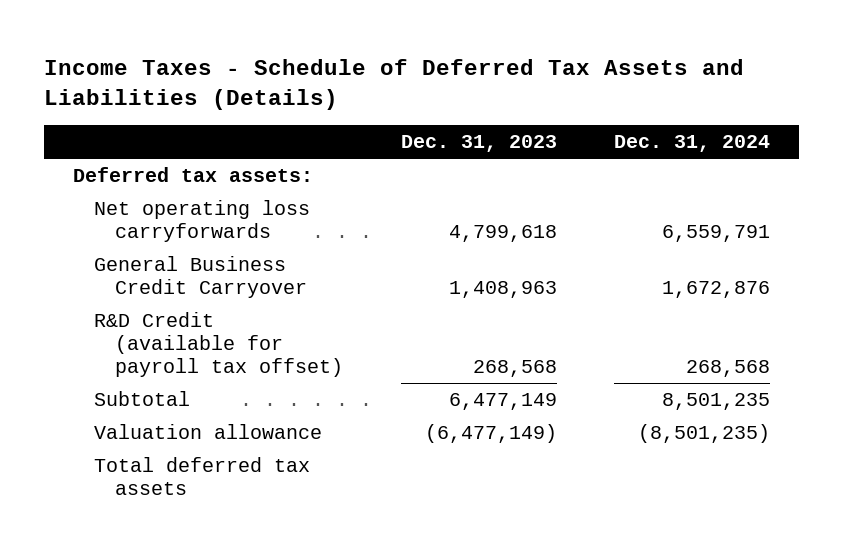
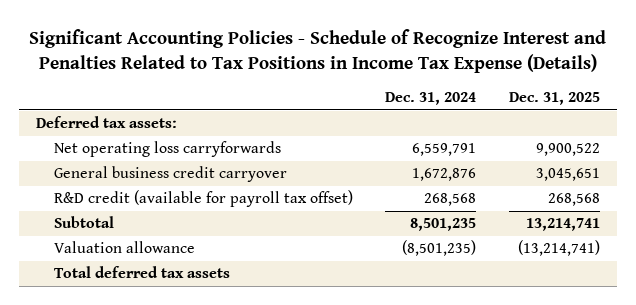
- Income Taxes - Schedule of Deferred Tax Assets and Liabilities (Details)
+ Significant Accounting Policies - Schedule of Recognize Interest and Penalties Related to Tax Positions in Income Tax Expense (Details)
- | Dec. 31, 2023 | Dec. 31, 2024
+ | Dec. 31, 2024 | Dec. 31, 2025
- General Business Credit Carryover | 1,408,963 | 1,672,876
- R&D Credit (available for payroll tax offset) | 268,568 | 268,568
+ General business credit carryover | 1,672,876 | 3,045,651
+ R&D credit (available for payroll tax offset) | 268,568 | 268,568

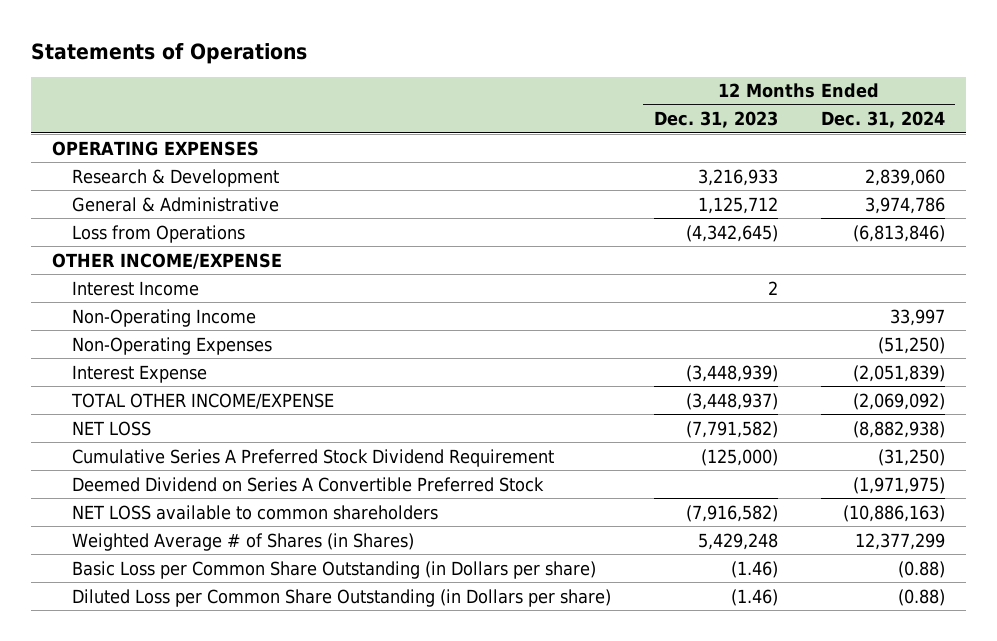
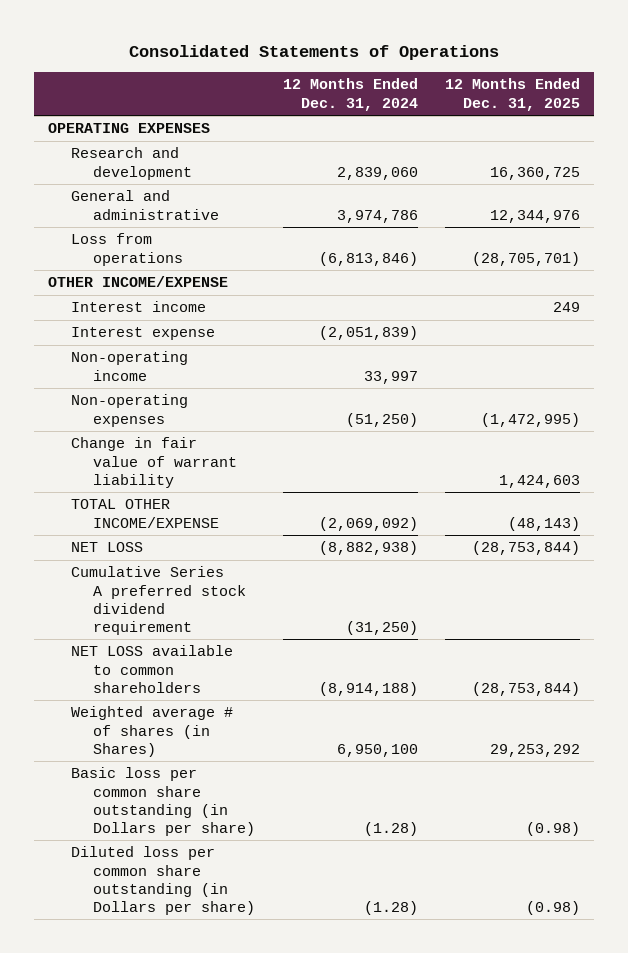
- Statements of Operations
+ Consolidated Statements of Operations
- | 12 Months Ended Dec. 31, 2023 | 12 Months Ended Dec. 31, 2024
+ | 12 Months Ended Dec. 31, 2024 | 12 Months Ended Dec. 31, 2025
- Research & Development | 3,216,933 | 2,839,060
- General & Administrative | 1,125,712 | 3,974,786
- Loss from Operations | (4,342,645) | (6,813,846)
+ Research and development | 2,839,060 | 16,360,725
+ General and administrative | 3,974,786 | 12,344,976
+ Loss from operations | (6,813,846) | (28,705,701)
- Interest Income | 2 |
- Non-Operating Income | | 33,997
- Non-Operating Expenses | | (51,250)
- Interest Expense | (3,448,939) | (2,051,839)
+ Interest income | | 249
+ Interest expense | (2,051,839) |
+ Non-operating income | 33,997 |
+ Non-operating expenses | (51,250) | (1,472,995)
+ Change in fair value of warrant liability | | 1,424,603
- Cumulative Series A Preferred Stock Dividend Requirement | (125,000) | (31,250)
- Deemed Dividend on Series A Convertible Preferred Stock | | (1,971,975)
- NET LOSS available to common shareholders | (7,916,582) | (10,886,163)
- Weighted Average # of Shares (in Shares) | 5,429,248 | 12,377,299
- Basic Loss per Common Share Outstanding (in Dollars per share) | (1.46) | (0.88)
- Diluted Loss per Common Share Outstanding (in Dollars per share) | (1.46) | (0.88)
+ Cumulative Series A preferred stock dividend requirement | (31,250) |
+ NET LOSS available to common shareholders | (8,914,188) | (28,753,844)
+ Weighted average # of shares (in Shares) | 6,950,100 | 29,253,292
+ Basic loss per common share outstanding (in Dollars per share) | (1.28) | (0.98)
+ Diluted loss per common share outstanding (in Dollars per share) | (1.28) | (0.98)

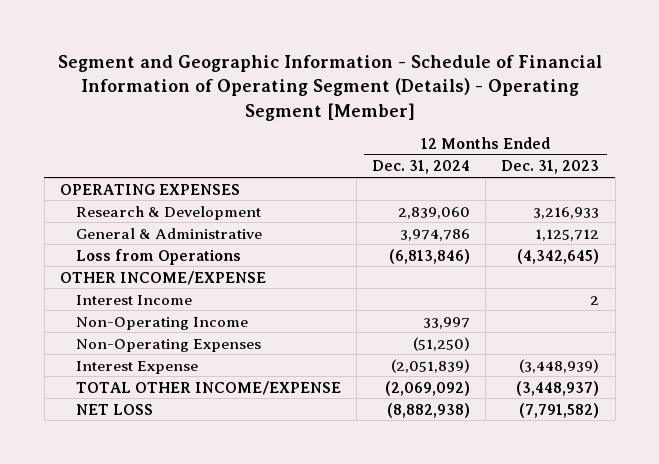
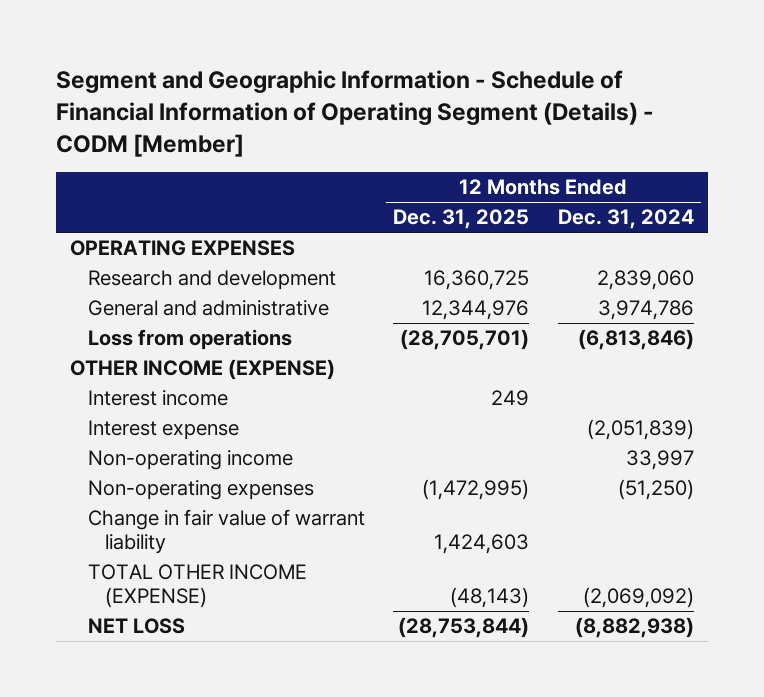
- Segment and Geographic Information - Schedule of Financial Information of Operating Segment (Details) - Operating Segment [Member]
+ Segment and Geographic Information - Schedule of Financial Information of Operating Segment (Details) - CODM [Member]
- | 12 Months Ended Dec. 31, 2024 | 12 Months Ended Dec. 31, 2023
+ | 12 Months Ended Dec. 31, 2025 | 12 Months Ended Dec. 31, 2024
- Research & Development | 2,839,060 | 3,216,933
- General & Administrative | 3,974,786 | 1,125,712
- Loss from Operations | (6,813,846) | (4,342,645)
- OTHER INCOME/EXPENSE
- Interest Income | | 2
- Non-Operating Income | 33,997 |
- Non-Operating Expenses | (51,250) |
- Interest Expense | (2,051,839) | (3,448,939)
- TOTAL OTHER INCOME/EXPENSE | (2,069,092) | (3,448,937)
+ Research and development | 16,360,725 | 2,839,060
+ General and administrative | 12,344,976 | 3,974,786
+ Loss from operations | (28,705,701) | (6,813,846)
+ OTHER INCOME (EXPENSE)
+ Interest income | 249 |
+ Interest expense | | (2,051,839)
+ Non-operating income | | 33,997
+ Non-operating expenses | (1,472,995) | (51,250)
+ Change in fair value of warrant liability | 1,424,603 |
+ TOTAL OTHER INCOME (EXPENSE) | (48,143) | (2,069,092)

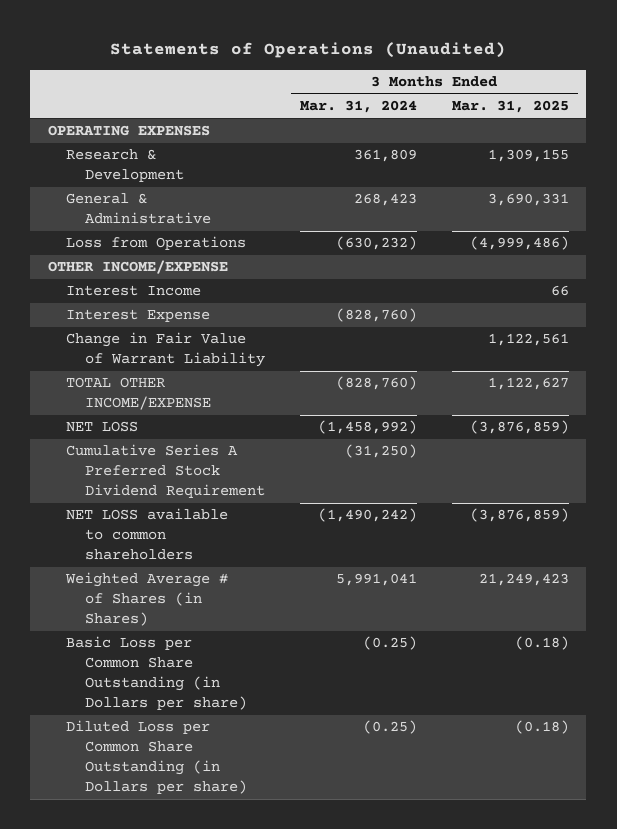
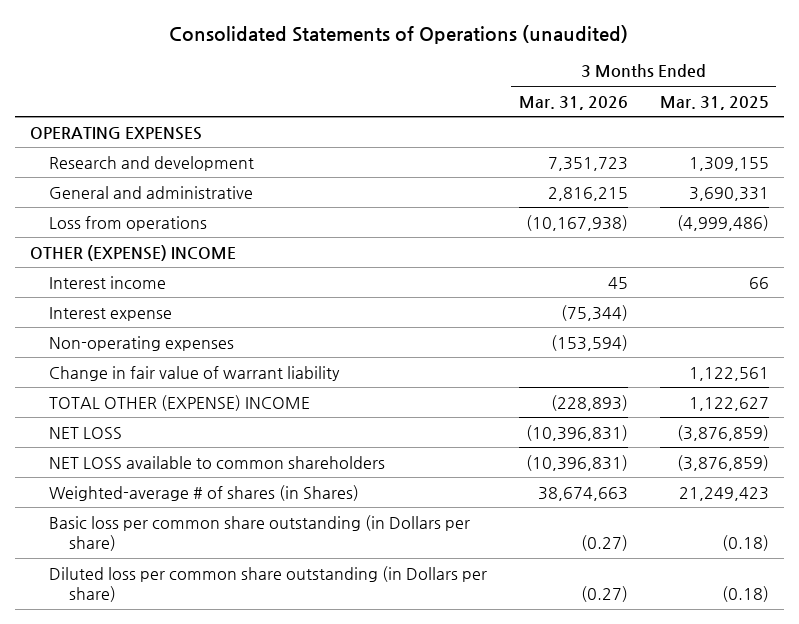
- Statements of Operations (Unaudited)
+ Consolidated Statements of Operations (unaudited)
- | 3 Months Ended Mar. 31, 2024 | 3 Months Ended Mar. 31, 2025
+ | 3 Months Ended Mar. 31, 2026 | 3 Months Ended Mar. 31, 2025
- Research & Development | 361,809 | 1,309,155
- General & Administrative | 268,423 | 3,690,331
- Loss from Operations | (630,232) | (4,999,486)
- OTHER INCOME/EXPENSE
- Interest Income | | 66
- Interest Expense | (828,760) |
- Change in Fair Value of Warrant Liability | | 1,122,561
- TOTAL OTHER INCOME/EXPENSE | (828,760) | 1,122,627
+ Research and development | 7,351,723 | 1,309,155
+ General and administrative | 2,816,215 | 3,690,331
+ Loss from operations | (10,167,938) | (4,999,486)
+ OTHER (EXPENSE) INCOME
+ Interest income | 45 | 66
+ Interest expense | (75,344) |
+ Non-operating expenses | (153,594) |
+ Change in fair value of warrant liability | | 1,122,561
+ TOTAL OTHER (EXPENSE) INCOME | (228,893) | 1,122,627
- Cumulative Series A Preferred Stock Dividend Requirement | (31,250) |
- Weighted Average # of Shares (in Shares) | 5,991,041 | 21,249,423
- Basic Loss per Common Share Outstanding (in Dollars per share) | (0.25) | (0.18)
- Diluted Loss per Common Share Outstanding (in Dollars per share) | (0.25) | (0.18)
+ Weighted-average # of shares (in Shares) | 38,674,663 | 21,249,423
+ Basic loss per common share outstanding (in Dollars per share) | (0.27) | (0.18)
+ Diluted loss per common share outstanding (in Dollars per share) | (0.27) | (0.18)

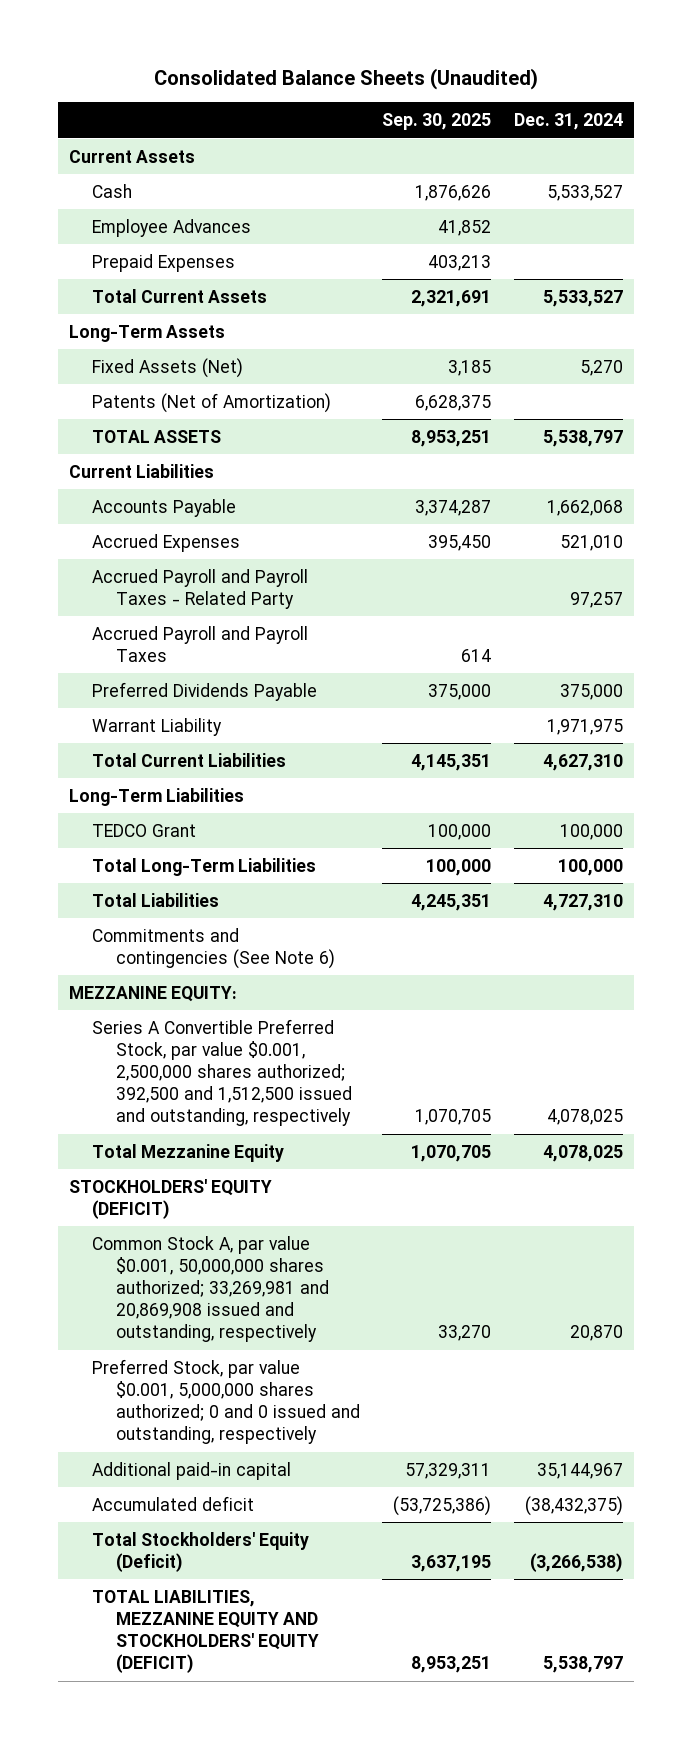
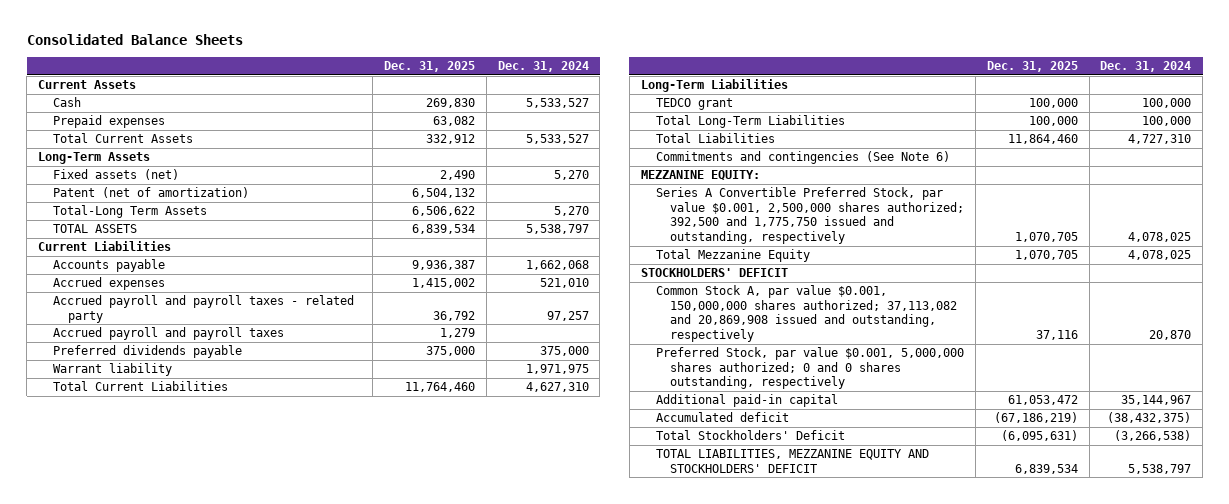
- Consolidated Balance Sheets (Unaudited)
+ Consolidated Balance Sheets
- | Sep. 30, 2025 | Dec. 31, 2024
+ | Dec. 31, 2025 | Dec. 31, 2024
- Employee Advances | 41,852 |
- Prepaid Expenses | 403,213 |
+ Prepaid expenses | 63,082 |
- Fixed Assets (Net) | 3,185 | 5,270
- Patents (Net of Amortization) | 6,628,375 |
+ Fixed assets (net) | 2,490 | 5,270
+ Patent (net of amortization) | 6,504,132 |
+ Total-Long Term Assets | 6,506,622 | 5,270
- Accounts Payable | 3,374,287 | 1,662,068
- Accrued Expenses | 395,450 | 521,010
- Accrued Payroll and Payroll Taxes - Related Party | | 97,257
- Accrued Payroll and Payroll Taxes | 614 |
- Preferred Dividends Payable | 375,000 | 375,000
- Warrant Liability | | 1,971,975
+ Accounts payable | 9,936,387 | 1,662,068
+ Accrued expenses | 1,415,002 | 521,010
+ Accrued payroll and payroll taxes - related party | 36,792 | 97,257
+ Accrued payroll and payroll taxes | 1,279 |
+ Preferred dividends payable | 375,000 | 375,000
+ Warrant liability | | 1,971,975
- TEDCO Grant | 100,000 | 100,000
+ TEDCO grant | 100,000 | 100,000
- Series A Convertible Preferred Stock, par value $0.001, 2,500,000 shares authorized; 392,500 and 1,512,500 issued and outstanding, respectively | 1,070,705 | 4,078,025
+ Series A Convertible Preferred Stock, par value $0.001, 2,500,000 shares authorized; 392,500 and 1,775,750 issued and outstanding, respectively | 1,070,705 | 4,078,025
- STOCKHOLDERS' EQUITY (DEFICIT)
- Common Stock A, par value $0.001, 50,000,000 shares authorized; 33,269,981 and 20,869,908 issued and outstanding, respectively | 33,270 | 20,870
- Preferred Stock, par value $0.001, 5,000,000 shares authorized; 0 and 0 issued and outstanding, respectively
+ STOCKHOLDERS' DEFICIT
+ Common Stock A, par value $0.001, 150,000,000 shares authorized; 37,113,082 and 20,869,908 issued and outstanding, respectively | 37,116 | 20,870
+ Preferred Stock, par value $0.001, 5,000,000 shares authorized; 0 and 0 shares outstanding, respectively
- Total Stockholders' Equity (Deficit) | 3,637,195 | (3,266,538)
- TOTAL LIABILITIES, MEZZANINE EQUITY AND STOCKHOLDERS' EQUITY (DEFICIT) | 8,953,251 | 5,538,797
+ Total Stockholders' Deficit | (6,095,631) | (3,266,538)
+ TOTAL LIABILITIES, MEZZANINE EQUITY AND STOCKHOLDERS' DEFICIT | 6,839,534 | 5,538,797

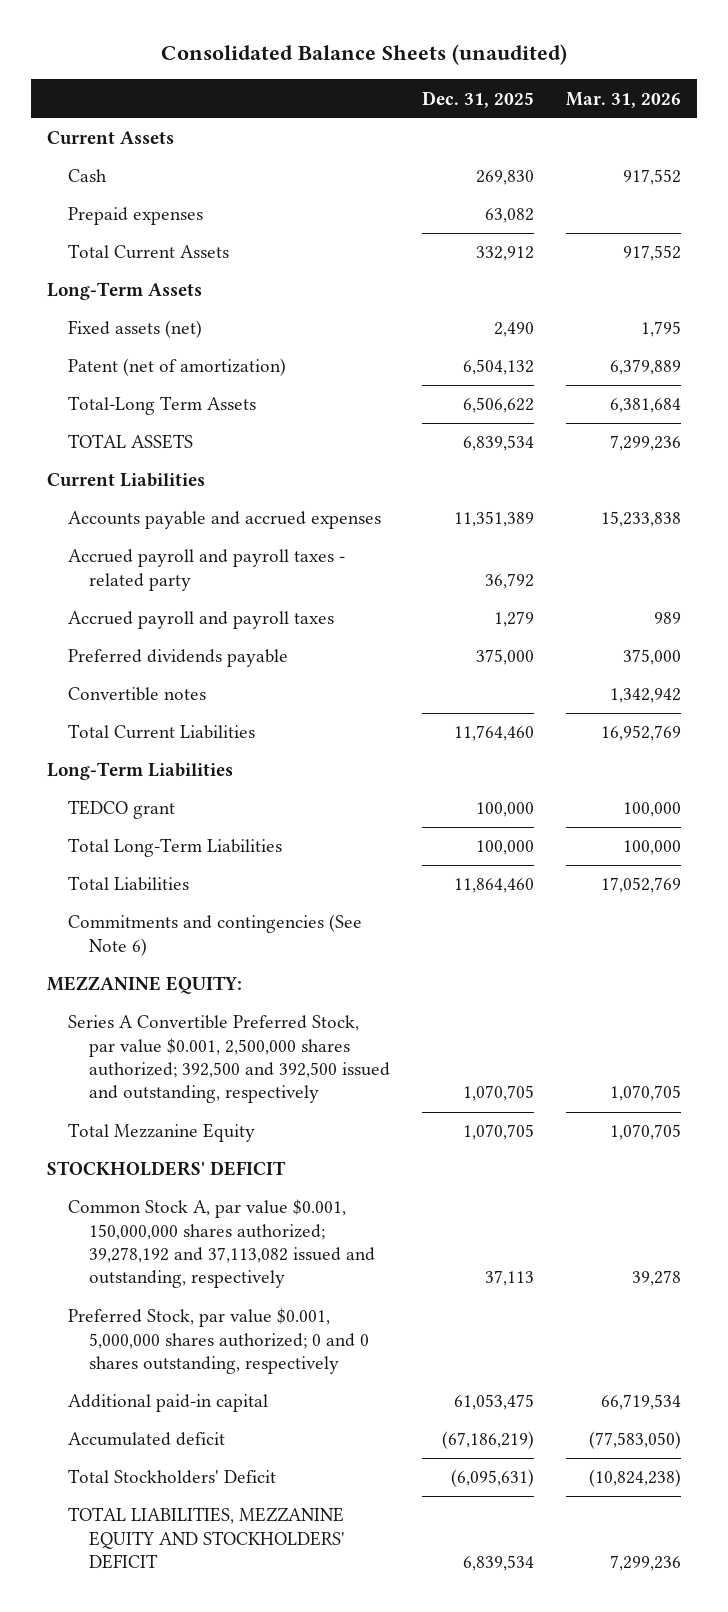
- Consolidated Balance Sheets
+ Consolidated Balance Sheets (unaudited)
- | Dec. 31, 2025 | Dec. 31, 2024
+ | Dec. 31, 2025 | Mar. 31, 2026
- Accounts payable | 9,936,387 | 1,662,068
- Accrued expenses | 1,415,002 | 521,010
+ Accounts payable and accrued expenses | 11,351,389 | 15,233,838
- Warrant liability | | 1,971,975
+ Convertible notes | | 1,342,942
- Series A Convertible Preferred Stock, par value $0.001, 2,500,000 shares authorized; 392,500 and 1,775,750 issued and outstanding, respectively | 1,070,705 | 4,078,025
+ Series A Convertible Preferred Stock, par value $0.001, 2,500,000 shares authorized; 392,500 and 392,500 issued and outstanding, respectively | 1,070,705 | 1,070,705
- Common Stock A, par value $0.001, 150,000,000 shares authorized; 37,113,082 and 20,869,908 issued and outstanding, respectively | 37,116 | 20,870
+ Common Stock A, par value $0.001, 150,000,000 shares authorized; 39,278,192 and 37,113,082 issued and outstanding, respectively | 37,113 | 39,278
- Additional paid-in capital | 61,053,472 | 35,144,967
+ Additional paid-in capital | 61,053,475 | 66,719,534

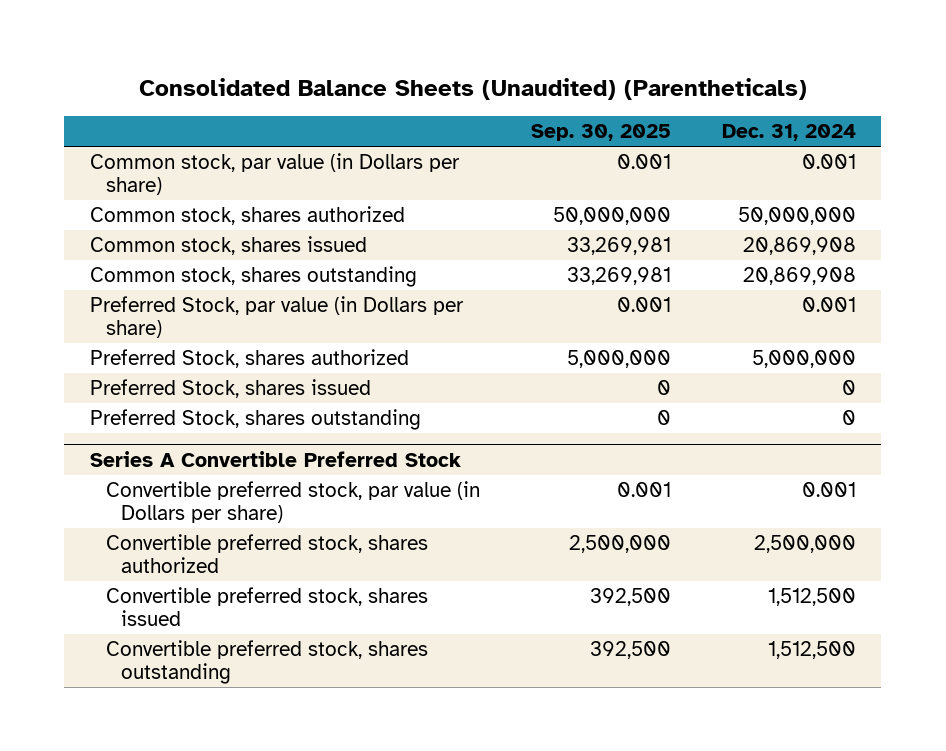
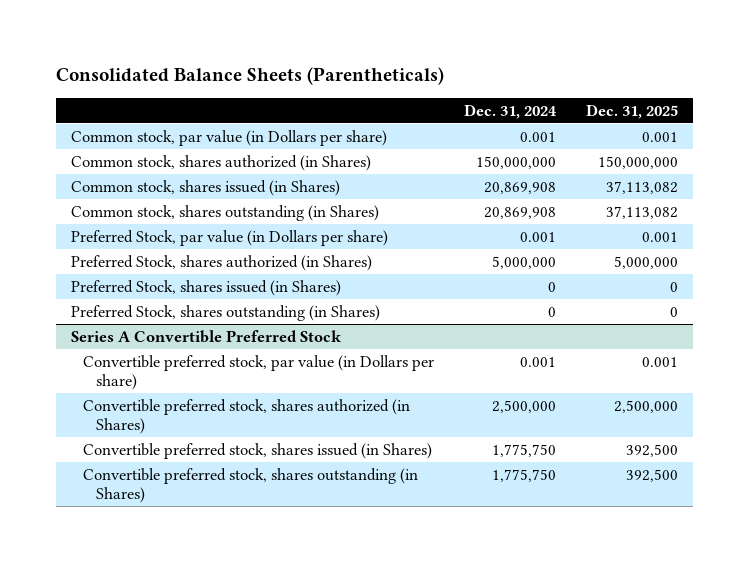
- Consolidated Balance Sheets (Unaudited) (Parentheticals)
+ Consolidated Balance Sheets (Parentheticals)
- | Sep. 30, 2025 | Dec. 31, 2024
+ | Dec. 31, 2024 | Dec. 31, 2025
- Common stock, shares authorized | 50,000,000 | 50,000,000
- Common stock, shares issued | 33,269,981 | 20,869,908
- Common stock, shares outstanding | 33,269,981 | 20,869,908
+ Common stock, shares authorized (in Shares) | 150,000,000 | 150,000,000
+ Common stock, shares issued (in Shares) | 20,869,908 | 37,113,082
+ Common stock, shares outstanding (in Shares) | 20,869,908 | 37,113,082
- Preferred Stock, shares authorized | 5,000,000 | 5,000,000
- Preferred Stock, shares issued | 0 | 0
- Preferred Stock, shares outstanding | 0 | 0
+ Preferred Stock, shares authorized (in Shares) | 5,000,000 | 5,000,000
+ Preferred Stock, shares issued (in Shares) | 0 | 0
+ Preferred Stock, shares outstanding (in Shares) | 0 | 0
@ Series A Convertible Preferred Stock
- Convertible preferred stock, shares authorized | 2,500,000 | 2,500,000
- Convertible preferred stock, shares issued | 392,500 | 1,512,500
- Convertible preferred stock, shares outstanding | 392,500 | 1,512,500
+ Convertible preferred stock, shares authorized (in Shares) | 2,500,000 | 2,500,000
+ Convertible preferred stock, shares issued (in Shares) | 1,775,750 | 392,500
+ Convertible preferred stock, shares outstanding (in Shares) | 1,775,750 | 392,500

